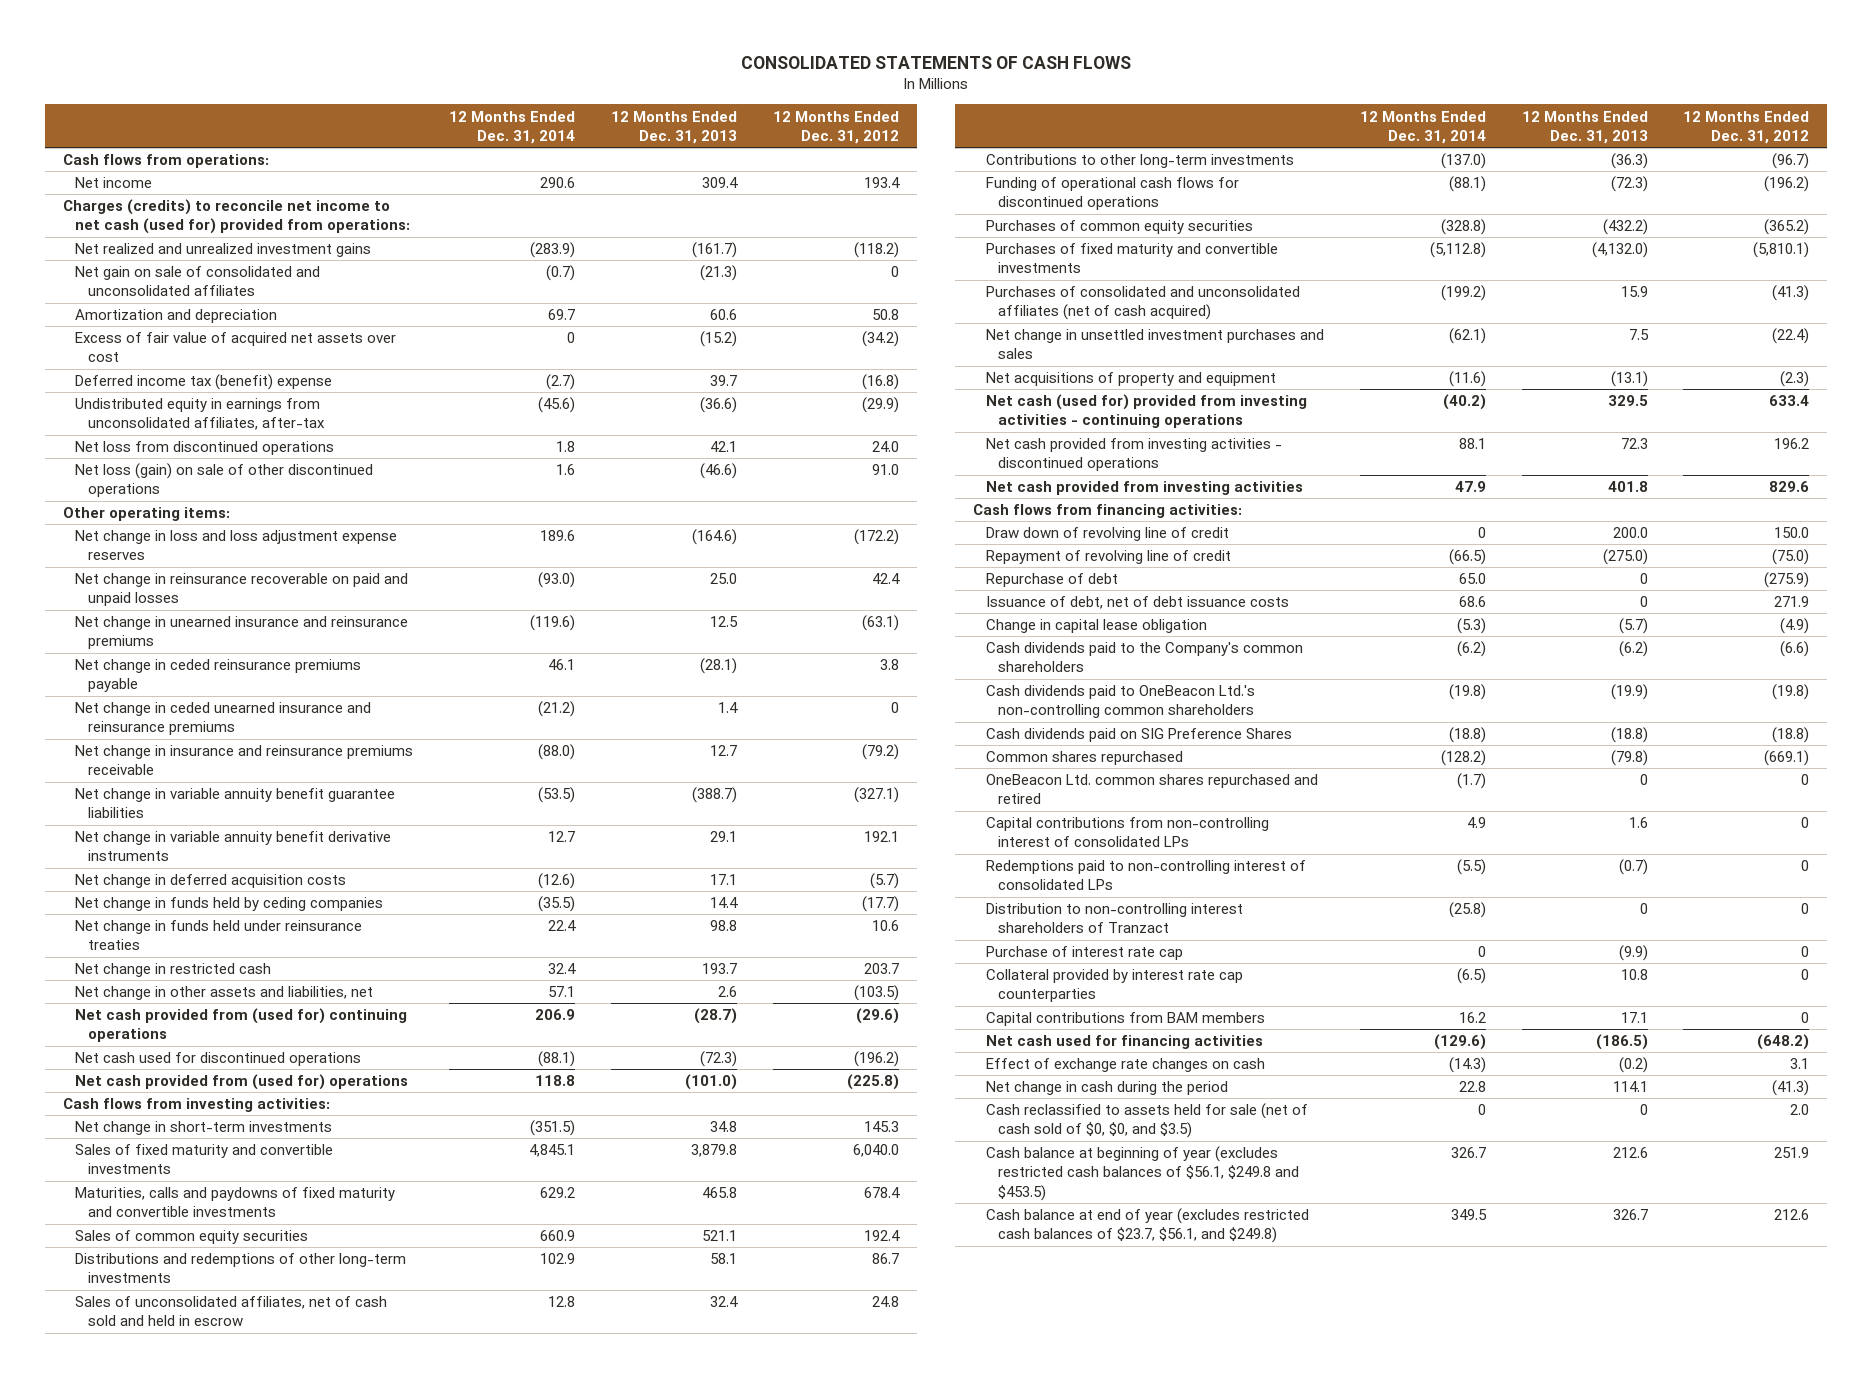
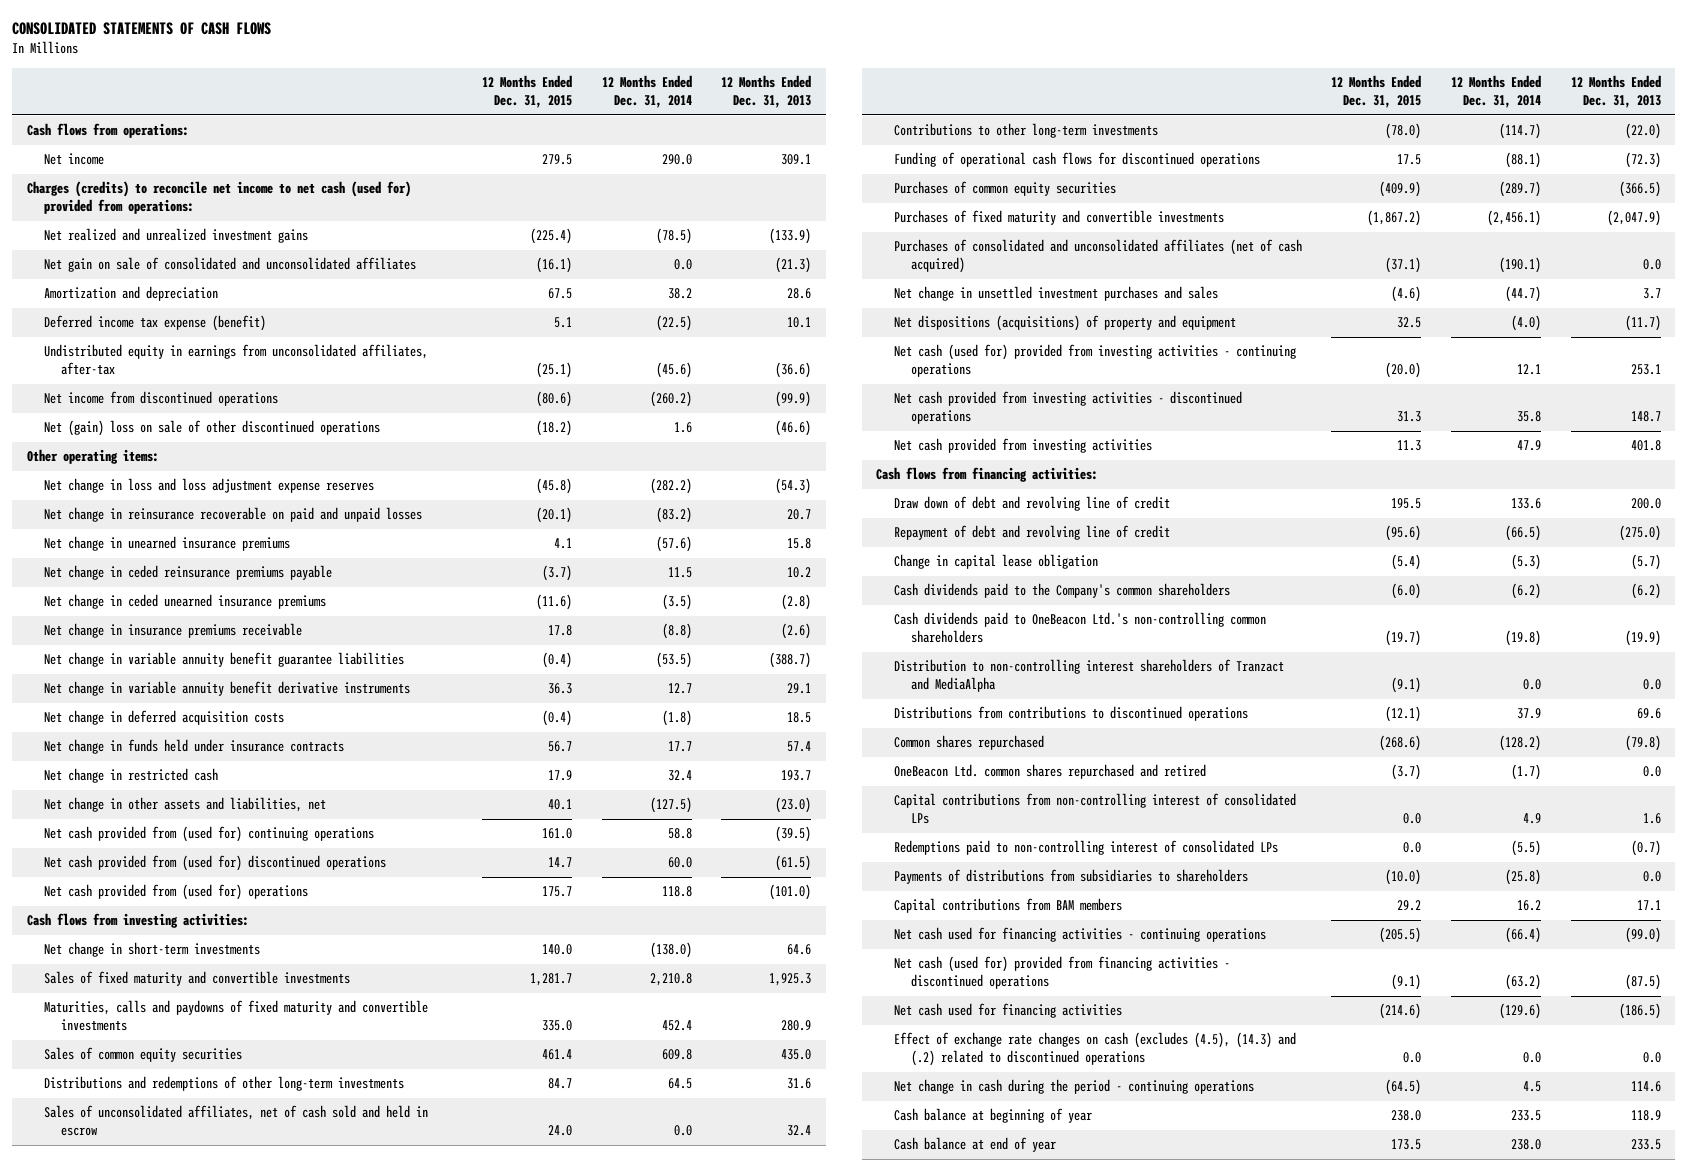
- | 12 Months Ended Dec. 31, 2014 | 12 Months Ended Dec. 31, 2013 | 12 Months Ended Dec. 31, 2012
+ | 12 Months Ended Dec. 31, 2015 | 12 Months Ended Dec. 31, 2014 | 12 Months Ended Dec. 31, 2013
- Net income | 290.6 | 309.4 | 193.4
+ Net income | 279.5 | 290.0 | 309.1
- Net realized and unrealized investment gains | (283.9) | (161.7) | (118.2)
- Net gain on sale of consolidated and unconsolidated affiliates | (0.7) | (21.3) | 0
- Amortization and depreciation | 69.7 | 60.6 | 50.8
- Excess of fair value of acquired net assets over cost | 0 | (15.2) | (34.2)
- Deferred income tax (benefit) expense | (2.7) | 39.7 | (16.8)
+ Net realized and unrealized investment gains | (225.4) | (78.5) | (133.9)
+ Net gain on sale of consolidated and unconsolidated affiliates | (16.1) | 0.0 | (21.3)
+ Amortization and depreciation | 67.5 | 38.2 | 28.6
+ Deferred income tax expense (benefit) | 5.1 | (22.5) | 10.1
- Net loss from discontinued operations | 1.8 | 42.1 | 24.0
- Net loss (gain) on sale of other discontinued operations | 1.6 | (46.6) | 91.0
+ Net income from discontinued operations | (80.6) | (260.2) | (99.9)
+ Net (gain) loss on sale of other discontinued operations | (18.2) | 1.6 | (46.6)
- Net change in loss and loss adjustment expense reserves | 189.6 | (164.6) | (172.2)
- Net change in reinsurance recoverable on paid and unpaid losses | (93.0) | 25.0 | 42.4
- Net change in unearned insurance and reinsurance premiums | (119.6) | 12.5 | (63.1)
- Net change in ceded reinsurance premiums payable | 46.1 | (28.1) | 3.8
- Net change in ceded unearned insurance and reinsurance premiums | (21.2) | 1.4 | 0
- Net change in insurance and reinsurance premiums receivable | (88.0) | 12.7 | (79.2)
+ Net change in loss and loss adjustment expense reserves | (45.8) | (282.2) | (54.3)
+ Net change in reinsurance recoverable on paid and unpaid losses | (20.1) | (83.2) | 20.7
+ Net change in unearned insurance premiums | 4.1 | (57.6) | 15.8
+ Net change in ceded reinsurance premiums payable | (3.7) | 11.5 | 10.2
+ Net change in ceded unearned insurance premiums | (11.6) | (3.5) | (2.8)
+ Net change in insurance premiums receivable | 17.8 | (8.8) | (2.6)
- Net change in deferred acquisition costs | (12.6) | 17.1 | (5.7)
- Net change in funds held by ceding companies | (35.5) | 14.4 | (17.7)
- Net change in funds held under reinsurance treaties | 22.4 | 98.8 | 10.6
+ Net change in deferred acquisition costs | (0.4) | (1.8) | 18.5
+ Net change in funds held under insurance contracts | 56.7 | 17.7 | 57.4
- Net change in other assets and liabilities, net | 57.1 | 2.6 | (103.5)
- Net cash provided from (used for) continuing operations | 206.9 | (28.7) | (29.6)
- Net cash used for discontinued operations | (88.1) | (72.3) | (196.2)
+ Net change in other assets and liabilities, net | 40.1 | (127.5) | (23.0)
+ Net cash provided from (used for) continuing operations | 161.0 | 58.8 | (39.5)
+ Net cash provided from (used for) discontinued operations | 14.7 | 60.0 | (61.5)
- Net change in short-term investments | (351.5) | 34.8 | 145.3
- Sales of fixed maturity and convertible investments | 4,845.1 | 3,879.8 | 6,040.0
- Maturities, calls and paydowns of fixed maturity and convertible investments | 629.2 | 465.8 | 678.4
- Sales of common equity securities | 660.9 | 521.1 | 192.4
- Distributions and redemptions of other long-term investments | 102.9 | 58.1 | 86.7
- Sales of unconsolidated affiliates, net of cash sold and held in escrow | 12.8 | 32.4 | 24.8
- Contributions to other long-term investments | (137.0) | (36.3) | (96.7)
+ Net change in short-term investments | 140.0 | (138.0) | 64.6
+ Sales of fixed maturity and convertible investments | 1,281.7 | 2,210.8 | 1,925.3
+ Maturities, calls and paydowns of fixed maturity and convertible investments | 335.0 | 452.4 | 280.9
+ Sales of common equity securities | 461.4 | 609.8 | 435.0
+ Distributions and redemptions of other long-term investments | 84.7 | 64.5 | 31.6
+ Sales of unconsolidated affiliates, net of cash sold and held in escrow | 24.0 | 0.0 | 32.4
+ Contributions to other long-term investments | (78.0) | (114.7) | (22.0)
- Purchases of common equity securities | (328.8) | (432.2) | (365.2)
- Purchases of fixed maturity and convertible investments | (5,112.8) | (4,132.0) | (5,810.1)
- Purchases of consolidated and unconsolidated affiliates (net of cash acquired) | (199.2) | 15.9 | (41.3)
- Net change in unsettled investment purchases and sales | (62.1) | 7.5 | (22.4)
- Net acquisitions of property and equipment | (11.6) | (13.1) | (2.3)
- Net cash (used for) provided from investing activities - continuing operations | (40.2) | 329.5 | 633.4
- Net cash provided from investing activities - discontinued operations | 88.1 | 72.3 | 196.2
+ Purchases of common equity securities | (409.9) | (289.7) | (366.5)
+ Purchases of fixed maturity and convertible investments | (1,867.2) | (2,456.1) | (2,047.9)
+ Purchases of consolidated and unconsolidated affiliates (net of cash acquired) | (37.1) | (190.1) | 0.0
+ Net change in unsettled investment purchases and sales | (4.6) | (44.7) | 3.7
+ Net dispositions (acquisitions) of property and equipment | 32.5 | (4.0) | (11.7)
+ Net cash (used for) provided from investing activities - continuing operations | (20.0) | 12.1 | 253.1
+ Net cash provided from investing activities - discontinued operations | 31.3 | 35.8 | 148.7
- Draw down of revolving line of credit | 0 | 200.0 | 150.0
- Repayment of revolving line of credit | (66.5) | (275.0) | (75.0)
- Repurchase of debt | 65.0 | 0 | (275.9)
- Issuance of debt, net of debt issuance costs | 68.6 | 0 | 271.9
+ Draw down of debt and revolving line of credit | 195.5 | 133.6 | 200.0
+ Repayment of debt and revolving line of credit | (95.6) | (66.5) | (275.0)
- Cash dividends paid on SIG Preference Shares | (18.8) | (18.8) | (18.8)
+ Distribution to non-controlling interest shareholders of Tranzact and MediaAlpha | (9.1) | 0.0 | 0.0
+ Distributions from contributions to discontinued operations | (12.1) | 37.9 | 69.6
- OneBeacon Ltd. common shares repurchased and retired | (1.7) | 0 | 0
+ OneBeacon Ltd. common shares repurchased and retired | (3.7) | (1.7) | 0.0
- Distribution to non-controlling interest shareholders of Tranzact | (25.8) | 0 | 0
- Purchase of interest rate cap | 0 | (9.9) | 0
- Collateral provided by interest rate cap counterparties | (6.5) | 10.8 | 0
+ Payments of distributions from subsidiaries to shareholders | (10.0) | (25.8) | 0.0
+ Net cash used for financing activities - continuing operations | (205.5) | (66.4) | (99.0)
+ Net cash (used for) provided from financing activities - discontinued operations | (9.1) | (63.2) | (87.5)
- Effect of exchange rate changes on cash | (14.3) | (0.2) | 3.1
- Net change in cash during the period | 22.8 | 114.1 | (41.3)
- Cash reclassified to assets held for sale (net of cash sold of $0, $0, and $3.5) | 0 | 0 | 2.0
- Cash balance at beginning of year (excludes restricted cash balances of $56.1, $249.8 and $453.5) | 326.7 | 212.6 | 251.9
- Cash balance at end of year (excludes restricted cash balances of $23.7, $56.1, and $249.8) | 349.5 | 326.7 | 212.6
+ Effect of exchange rate changes on cash (excludes (4.5), (14.3) and (.2) related to discontinued operations | 0.0 | 0.0 | 0.0
+ Net change in cash during the period - continuing operations | (64.5) | 4.5 | 114.6
+ Cash balance at beginning of year | 238.0 | 233.5 | 118.9
+ Cash balance at end of year | 173.5 | 238.0 | 233.5

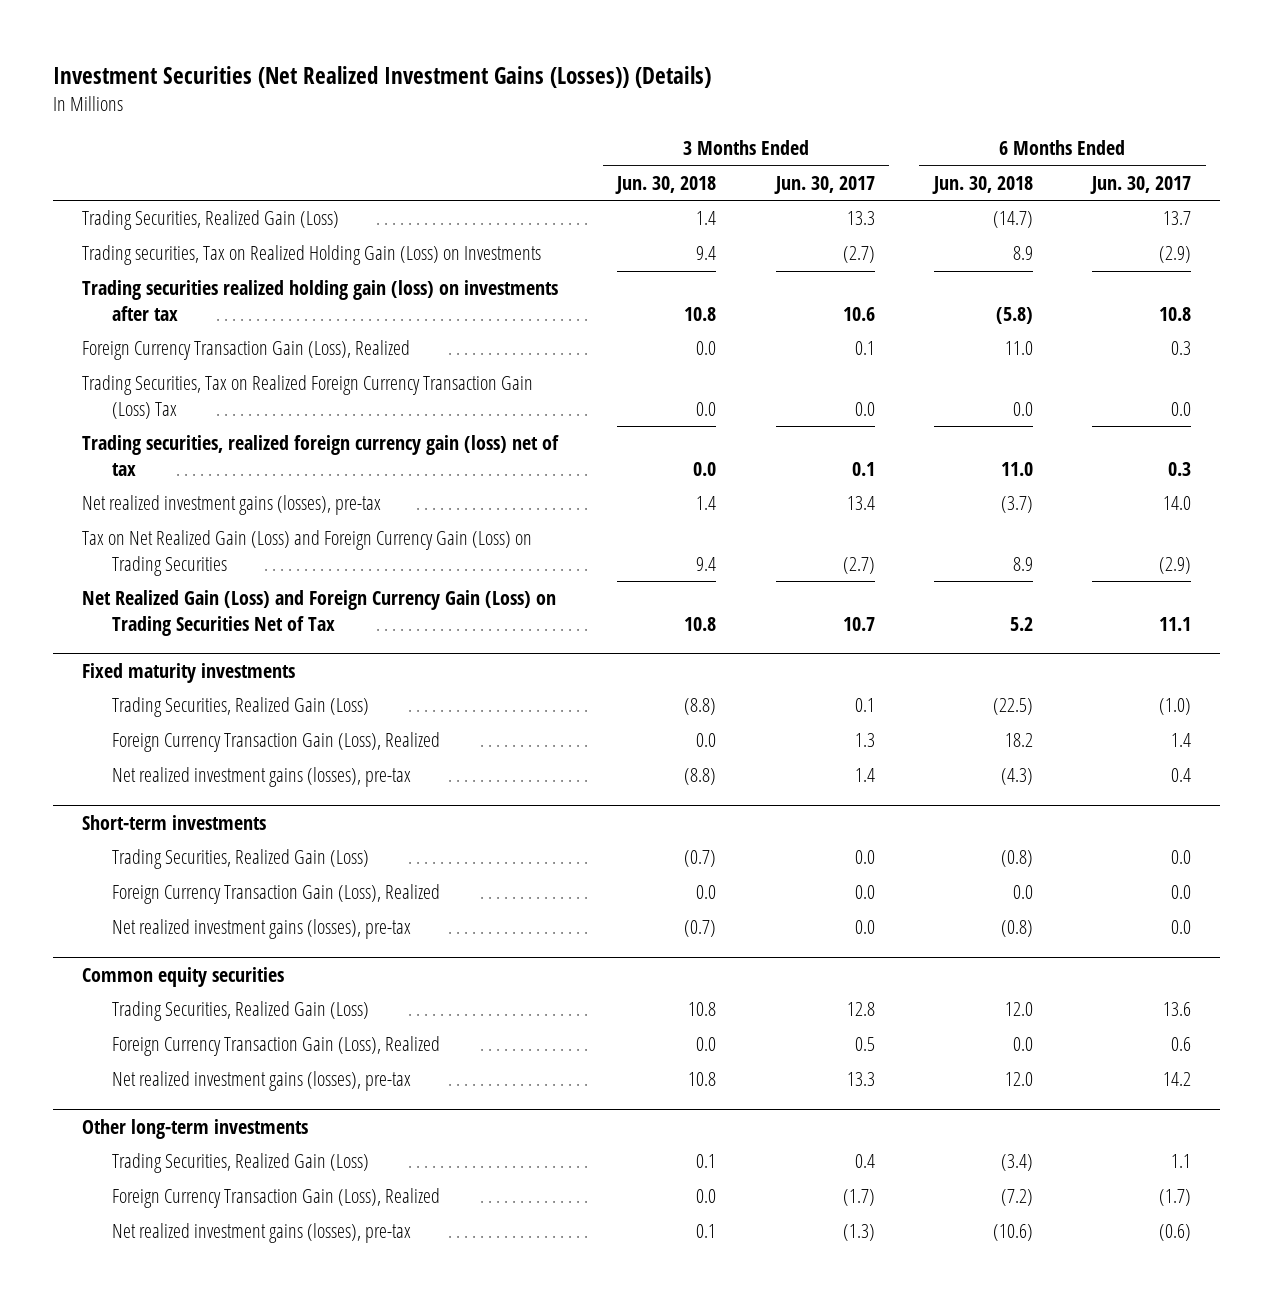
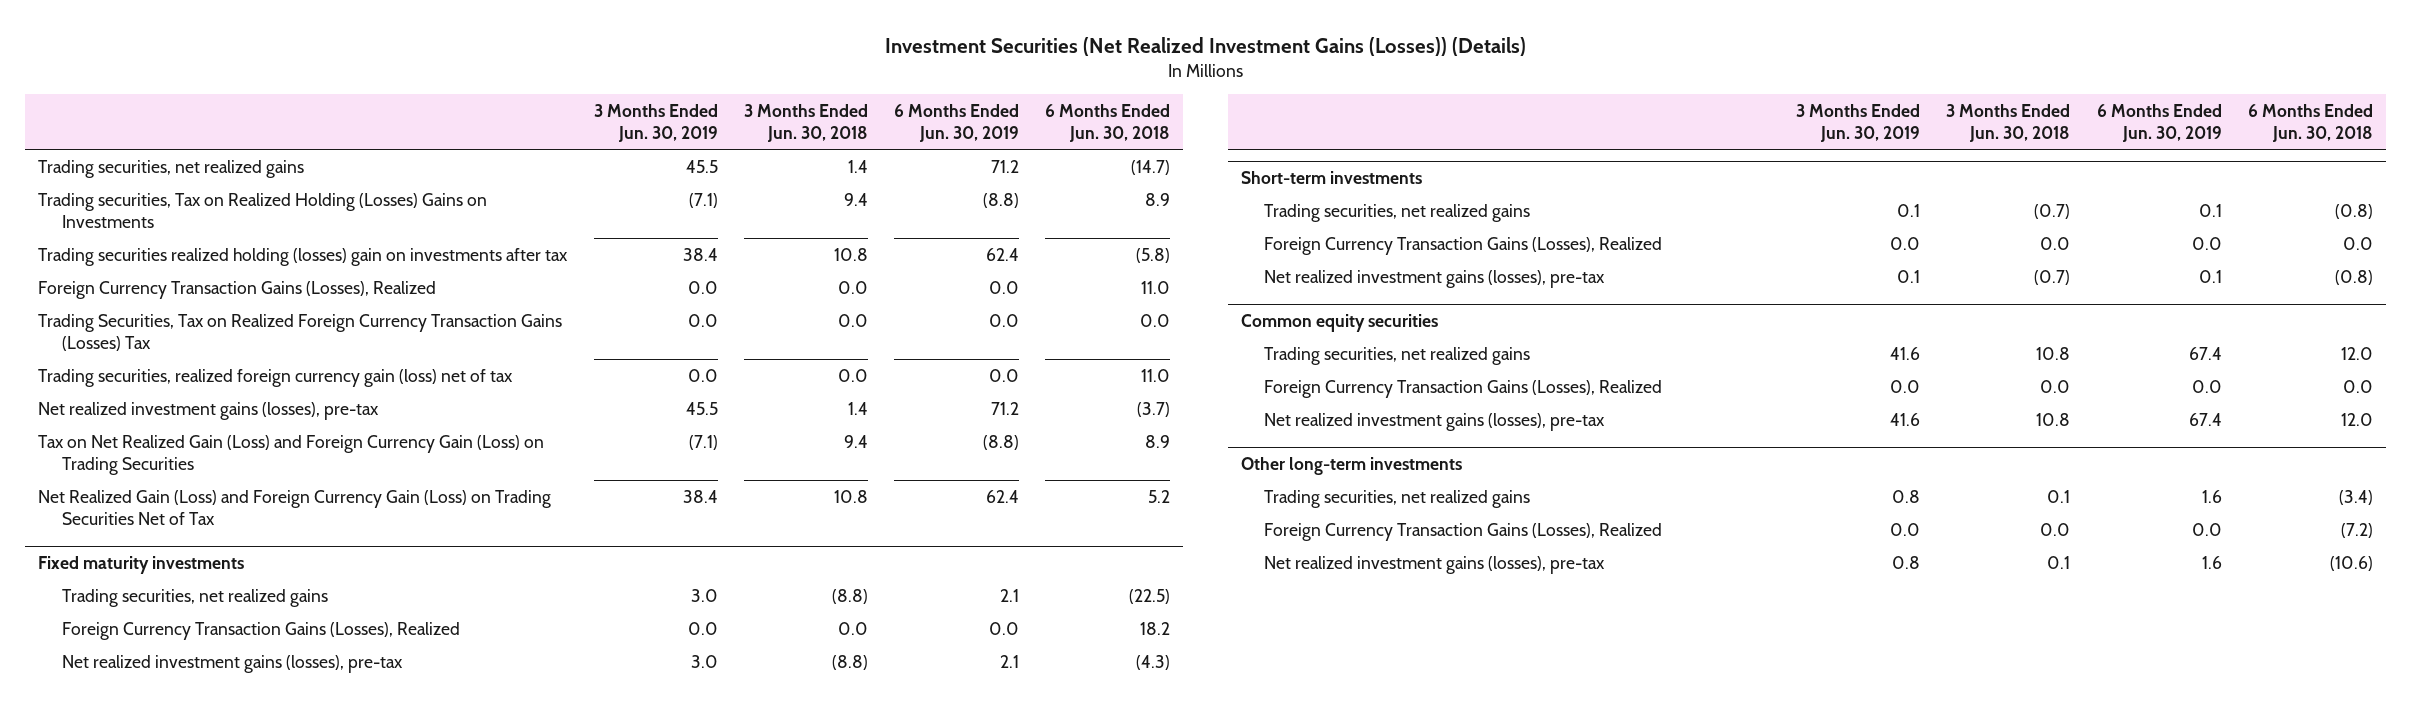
- | 3 Months Ended Jun. 30, 2018 | 3 Months Ended Jun. 30, 2017 | 6 Months Ended Jun. 30, 2018 | 6 Months Ended Jun. 30, 2017
+ | 3 Months Ended Jun. 30, 2019 | 3 Months Ended Jun. 30, 2018 | 6 Months Ended Jun. 30, 2019 | 6 Months Ended Jun. 30, 2018
- Trading Securities, Realized Gain (Loss) | 1.4 | 13.3 | (14.7) | 13.7
- Trading securities, Tax on Realized Holding Gain (Loss) on Investments | 9.4 | (2.7) | 8.9 | (2.9)
- Trading securities realized holding gain (loss) on investments after tax | 10.8 | 10.6 | (5.8) | 10.8
- Foreign Currency Transaction Gain (Loss), Realized | 0.0 | 0.1 | 11.0 | 0.3
- Trading Securities, Tax on Realized Foreign Currency Transaction Gain (Loss) Tax | 0.0 | 0.0 | 0.0 | 0.0
+ Trading securities, net realized gains | 45.5 | 1.4 | 71.2 | (14.7)
+ Trading securities, Tax on Realized Holding (Losses) Gains on Investments | (7.1) | 9.4 | (8.8) | 8.9
+ Trading securities realized holding (losses) gain on investments after tax | 38.4 | 10.8 | 62.4 | (5.8)
+ Foreign Currency Transaction Gains (Losses), Realized | 0.0 | 0.0 | 0.0 | 11.0
+ Trading Securities, Tax on Realized Foreign Currency Transaction Gains (Losses) Tax | 0.0 | 0.0 | 0.0 | 0.0
@ Fixed maturity investments
- Trading Securities, Realized Gain (Loss) | (8.8) | 0.1 | (22.5) | (1.0)
- Foreign Currency Transaction Gain (Loss), Realized | 0.0 | 1.3 | 18.2 | 1.4
+ Trading securities, net realized gains | 3.0 | (8.8) | 2.1 | (22.5)
+ Foreign Currency Transaction Gains (Losses), Realized | 0.0 | 0.0 | 0.0 | 18.2
@ Short-term investments
- Trading Securities, Realized Gain (Loss) | (0.7) | 0.0 | (0.8) | 0.0
- Foreign Currency Transaction Gain (Loss), Realized | 0.0 | 0.0 | 0.0 | 0.0
+ Trading securities, net realized gains | 0.1 | (0.7) | 0.1 | (0.8)
+ Foreign Currency Transaction Gains (Losses), Realized | 0.0 | 0.0 | 0.0 | 0.0
@ Common equity securities
- Trading Securities, Realized Gain (Loss) | 10.8 | 12.8 | 12.0 | 13.6
- Foreign Currency Transaction Gain (Loss), Realized | 0.0 | 0.5 | 0.0 | 0.6
+ Trading securities, net realized gains | 41.6 | 10.8 | 67.4 | 12.0
+ Foreign Currency Transaction Gains (Losses), Realized | 0.0 | 0.0 | 0.0 | 0.0
@ Other long-term investments
- Trading Securities, Realized Gain (Loss) | 0.1 | 0.4 | (3.4) | 1.1
- Foreign Currency Transaction Gain (Loss), Realized | 0.0 | (1.7) | (7.2) | (1.7)
+ Trading securities, net realized gains | 0.8 | 0.1 | 1.6 | (3.4)
+ Foreign Currency Transaction Gains (Losses), Realized | 0.0 | 0.0 | 0.0 | (7.2)

